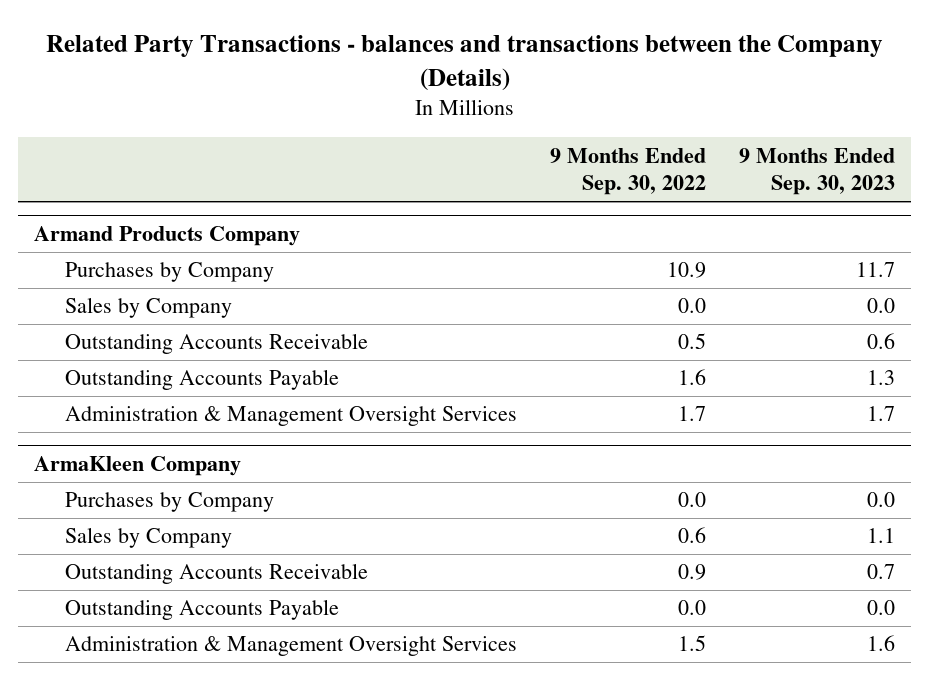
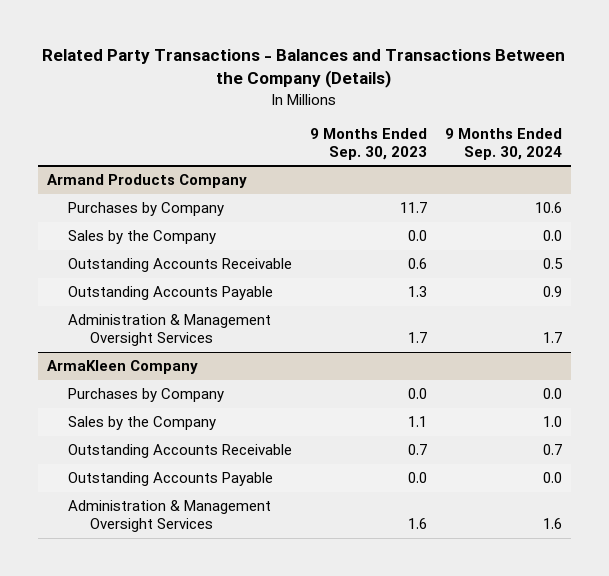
- Related Party Transactions - balances and transactions between the Company (Details)
+ Related Party Transactions - Balances and Transactions Between the Company (Details)
- | 9 Months Ended Sep. 30, 2022 | 9 Months Ended Sep. 30, 2023
+ | 9 Months Ended Sep. 30, 2023 | 9 Months Ended Sep. 30, 2024
@ Armand Products Company
- Sales by Company | 0.0 | 0.0
+ Sales by the Company | 0.0 | 0.0
@ ArmaKleen Company
- Sales by Company | 0.6 | 1.1
+ Sales by the Company | 1.1 | 1.0

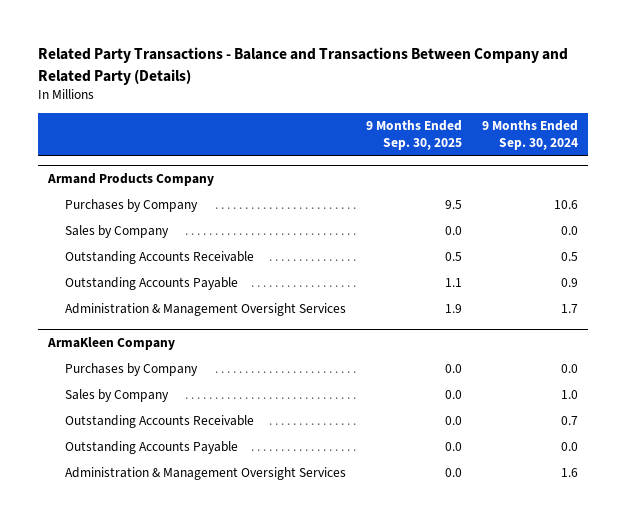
- Related Party Transactions - Balances and Transactions Between the Company (Details)
+ Related Party Transactions - Balance and Transactions Between Company and Related Party (Details)
- | 9 Months Ended Sep. 30, 2023 | 9 Months Ended Sep. 30, 2024
+ | 9 Months Ended Sep. 30, 2025 | 9 Months Ended Sep. 30, 2024
@ Armand Products Company
- Sales by the Company | 0.0 | 0.0
+ Sales by Company | 0.0 | 0.0
@ ArmaKleen Company
- Sales by the Company | 1.1 | 1.0
+ Sales by Company | 0.0 | 1.0

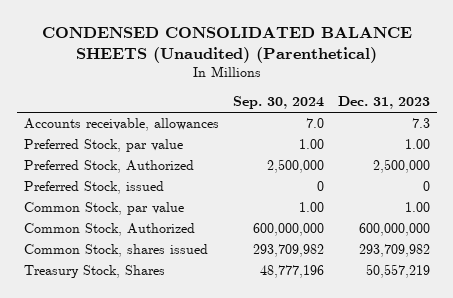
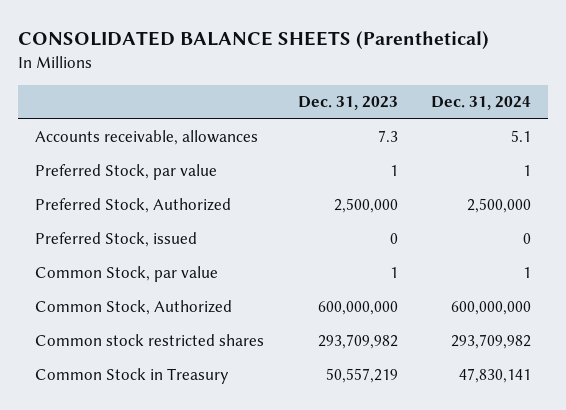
- CONDENSED CONSOLIDATED BALANCE SHEETS (Unaudited) (Parenthetical)
+ CONSOLIDATED BALANCE SHEETS (Parenthetical)
- | Sep. 30, 2024 | Dec. 31, 2023
+ | Dec. 31, 2023 | Dec. 31, 2024
- Preferred Stock, par value | 1.00 | 1.00
+ Preferred Stock, par value | 1 | 1
- Common Stock, par value | 1.00 | 1.00
+ Common Stock, par value | 1 | 1
- Common Stock, shares issued | 293,709,982 | 293,709,982
- Treasury Stock, Shares | 48,777,196 | 50,557,219
+ Common stock restricted shares | 293,709,982 | 293,709,982
+ Common Stock in Treasury | 50,557,219 | 47,830,141

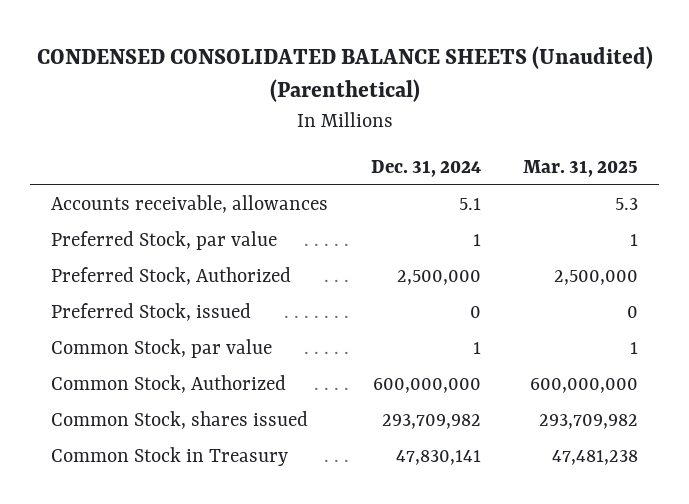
- CONSOLIDATED BALANCE SHEETS (Parenthetical)
+ CONDENSED CONSOLIDATED BALANCE SHEETS (Unaudited) (Parenthetical)
- | Dec. 31, 2023 | Dec. 31, 2024
+ | Dec. 31, 2024 | Mar. 31, 2025
- Common stock restricted shares | 293,709,982 | 293,709,982
+ Common Stock, shares issued | 293,709,982 | 293,709,982

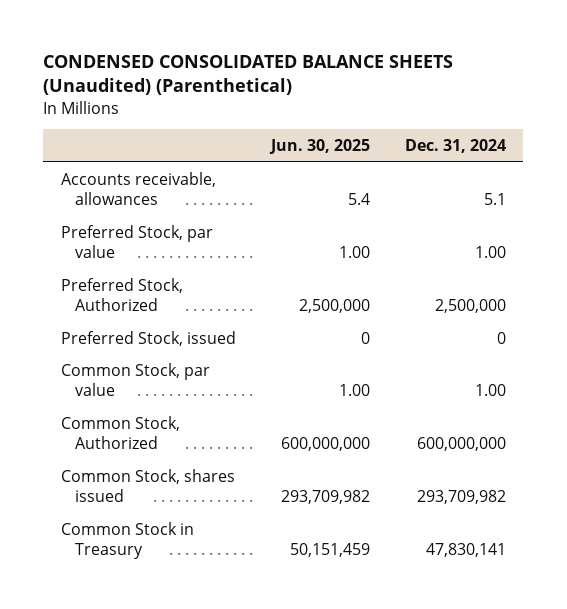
- | Dec. 31, 2024 | Mar. 31, 2025
+ | Jun. 30, 2025 | Dec. 31, 2024
- Preferred Stock, par value | 1 | 1
+ Preferred Stock, par value | 1.00 | 1.00
- Common Stock, par value | 1 | 1
+ Common Stock, par value | 1.00 | 1.00

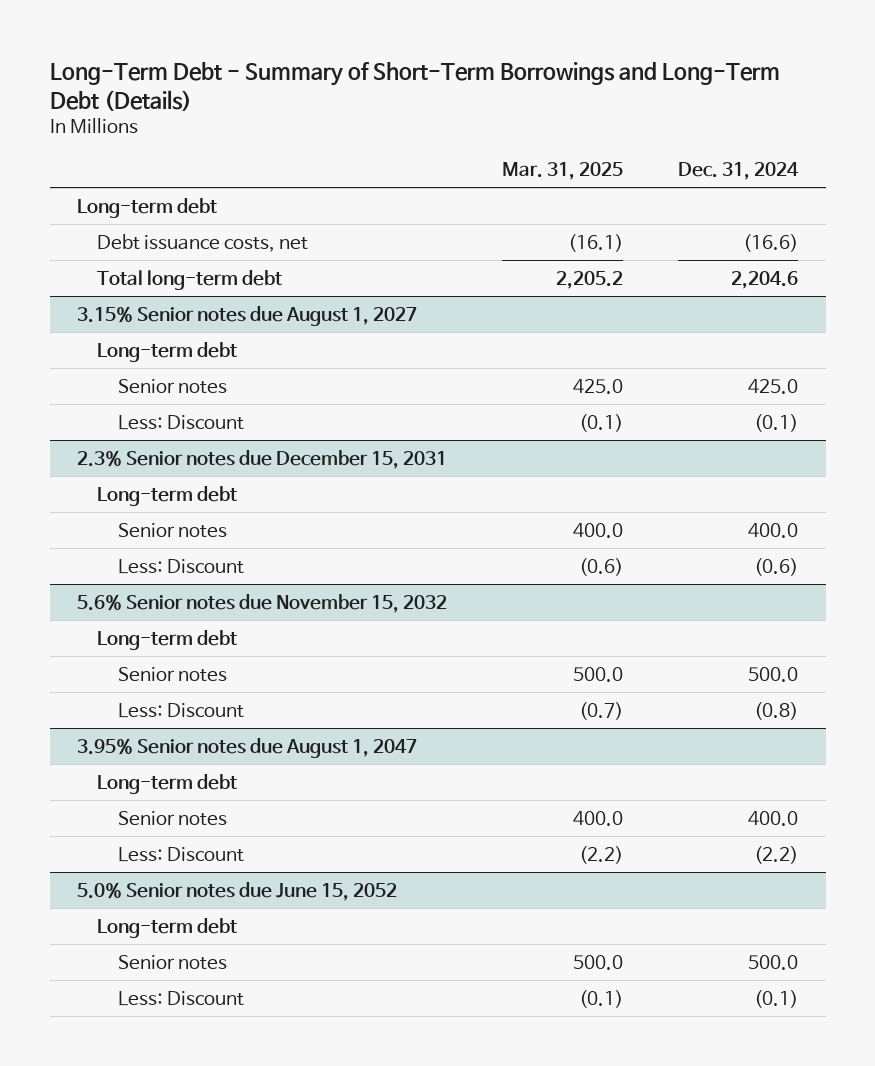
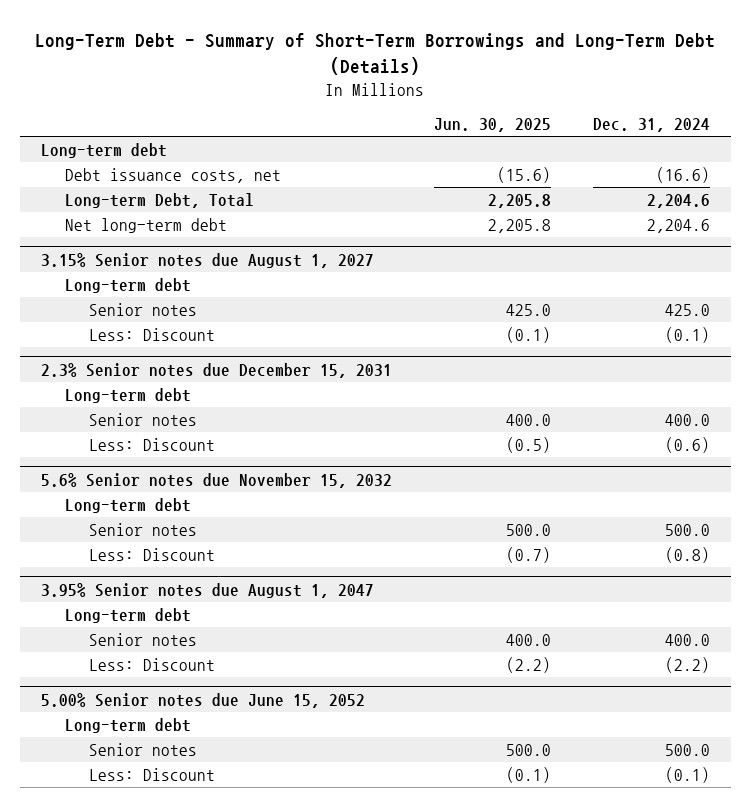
- | Mar. 31, 2025 | Dec. 31, 2024
+ | Jun. 30, 2025 | Dec. 31, 2024
- Total long-term debt | 2,205.2 | 2,204.6
+ Long-term Debt, Total | 2,205.8 | 2,204.6
+ Net long-term debt | 2,205.8 | 2,204.6
- 5.0% Senior notes due June 15, 2052
+ 5.00% Senior notes due June 15, 2052

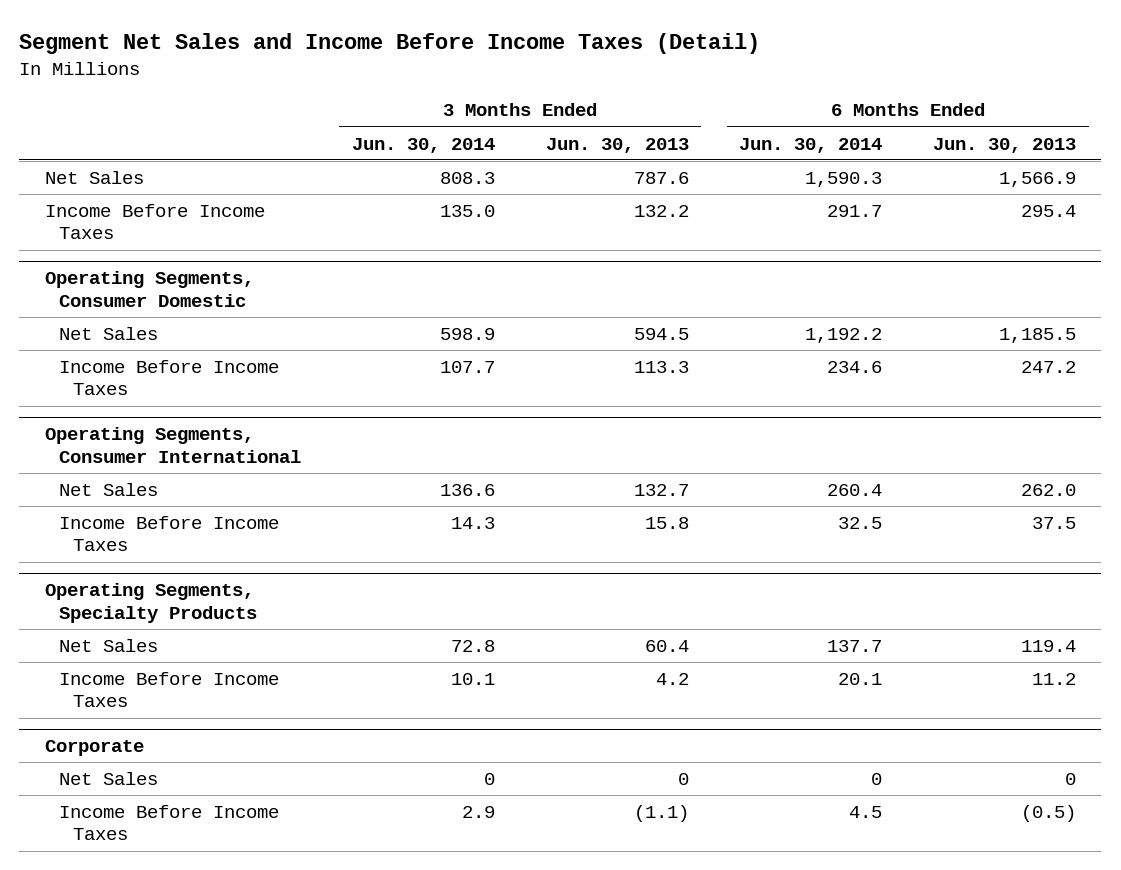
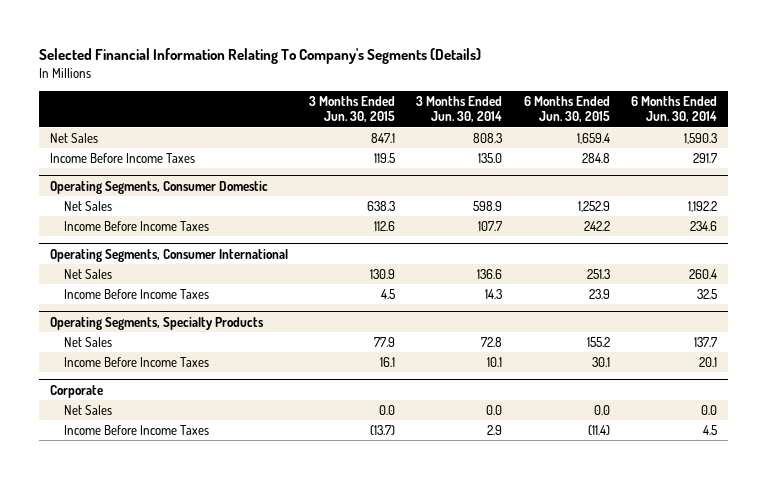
- Segment Net Sales and Income Before Income Taxes (Detail)
+ Selected Financial Information Relating To Company's Segments (Details)
- | 3 Months Ended Jun. 30, 2014 | 3 Months Ended Jun. 30, 2013 | 6 Months Ended Jun. 30, 2014 | 6 Months Ended Jun. 30, 2013
+ | 3 Months Ended Jun. 30, 2015 | 3 Months Ended Jun. 30, 2014 | 6 Months Ended Jun. 30, 2015 | 6 Months Ended Jun. 30, 2014
@ Corporate
- Net Sales | 0 | 0 | 0 | 0
+ Net Sales | 0.0 | 0.0 | 0.0 | 0.0

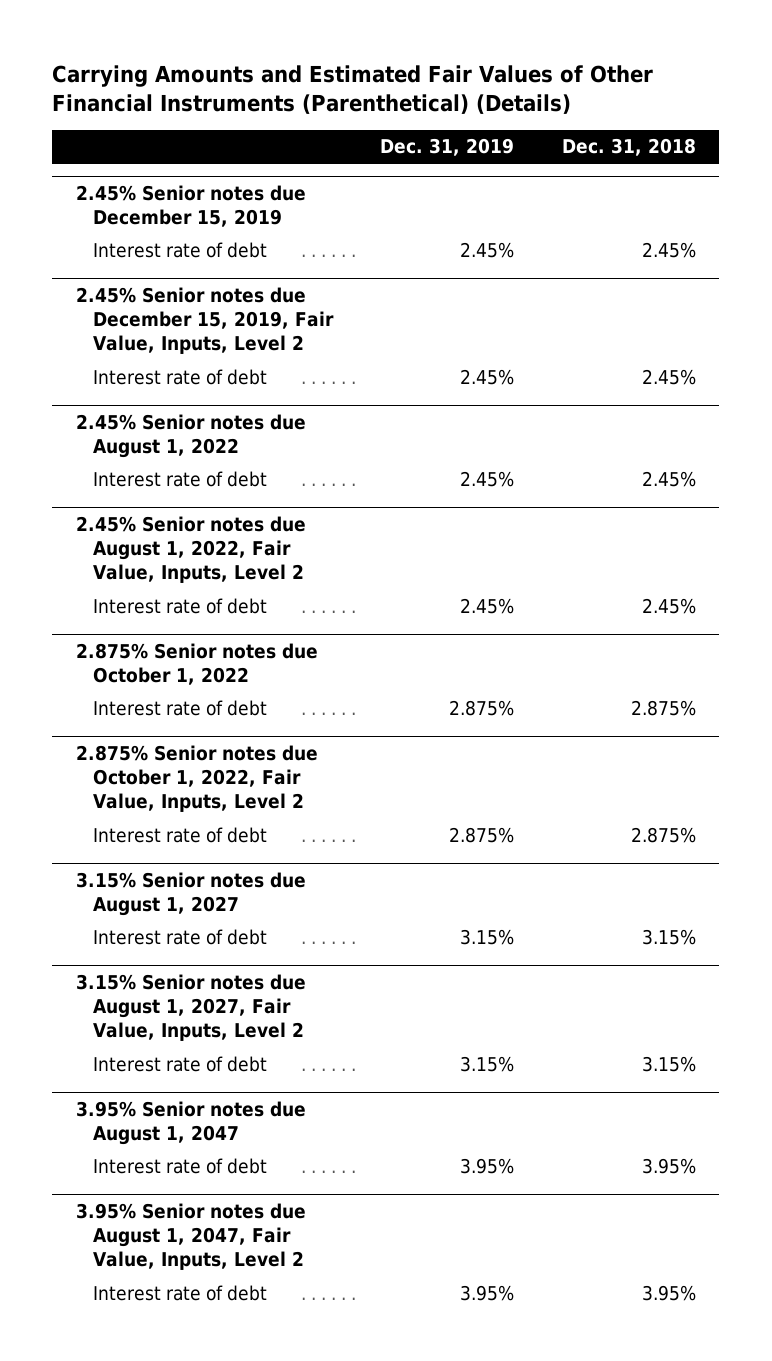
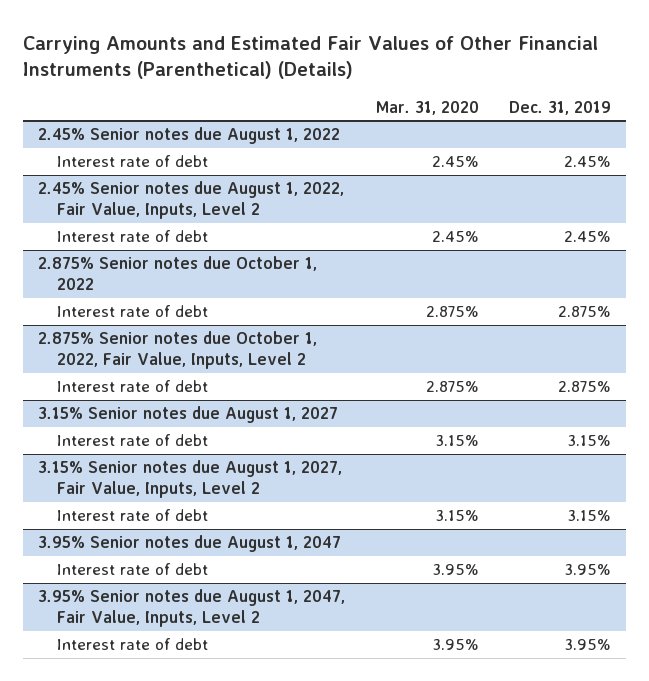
- | Dec. 31, 2019 | Dec. 31, 2018
+ | Mar. 31, 2020 | Dec. 31, 2019
- 2.45% Senior notes due December 15, 2019
- Interest rate of debt | 2.45% | 2.45%
- 2.45% Senior notes due December 15, 2019, Fair Value, Inputs, Level 2
- Interest rate of debt | 2.45% | 2.45%

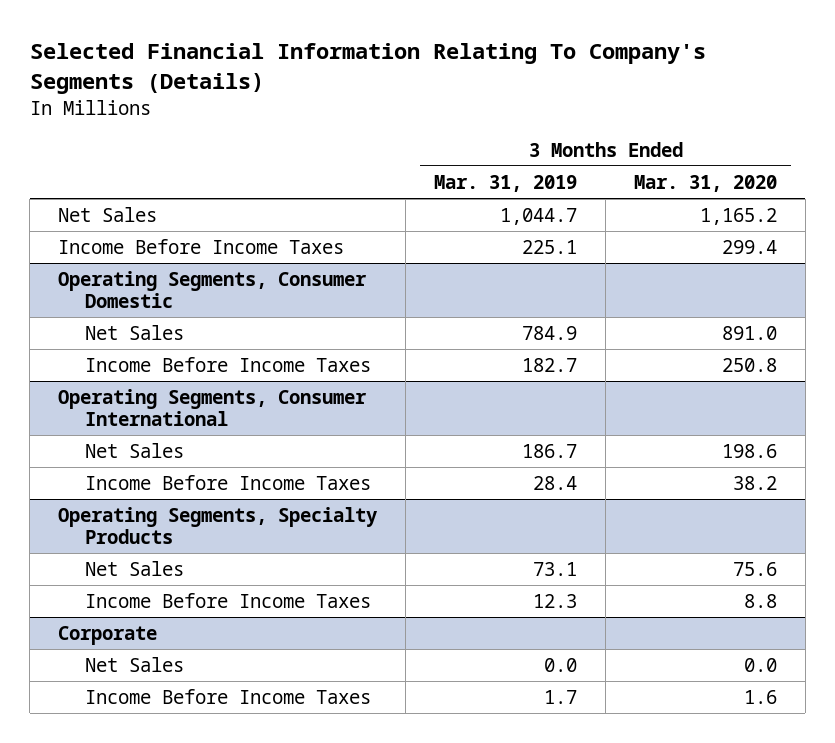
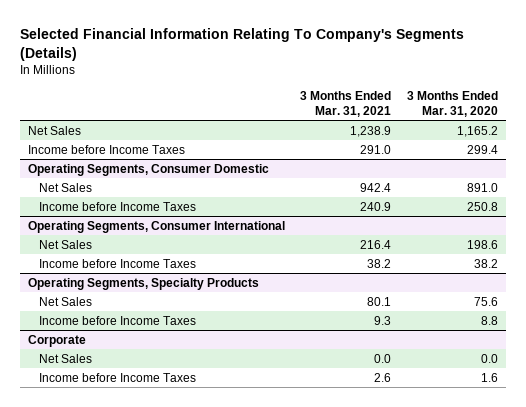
- | 3 Months Ended Mar. 31, 2019 | 3 Months Ended Mar. 31, 2020
+ | 3 Months Ended Mar. 31, 2021 | 3 Months Ended Mar. 31, 2020
- Income Before Income Taxes | 225.1 | 299.4
+ Income before Income Taxes | 291.0 | 299.4
@ Operating Segments, Consumer Domestic
- Income Before Income Taxes | 182.7 | 250.8
+ Income before Income Taxes | 240.9 | 250.8
@ Operating Segments, Consumer International
- Income Before Income Taxes | 28.4 | 38.2
+ Income before Income Taxes | 38.2 | 38.2
@ Operating Segments, Specialty Products
- Income Before Income Taxes | 12.3 | 8.8
+ Income before Income Taxes | 9.3 | 8.8
@ Corporate
- Income Before Income Taxes | 1.7 | 1.6
+ Income before Income Taxes | 2.6 | 1.6

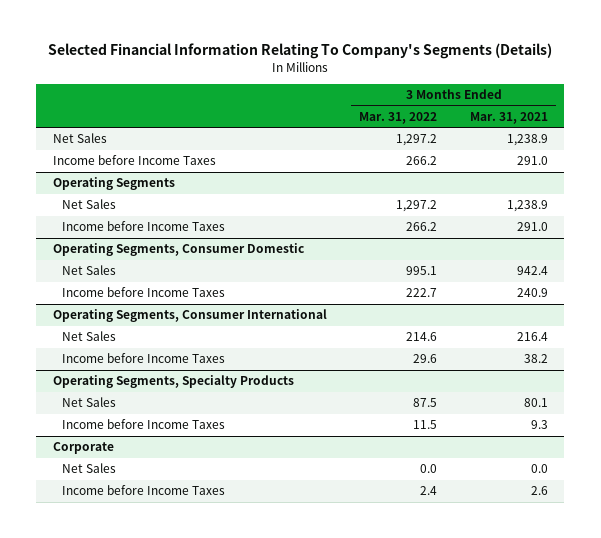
- | 3 Months Ended Mar. 31, 2021 | 3 Months Ended Mar. 31, 2020
+ | 3 Months Ended Mar. 31, 2022 | 3 Months Ended Mar. 31, 2021
+ Operating Segments
+ Net Sales | 1,297.2 | 1,238.9
+ Income before Income Taxes | 266.2 | 291.0

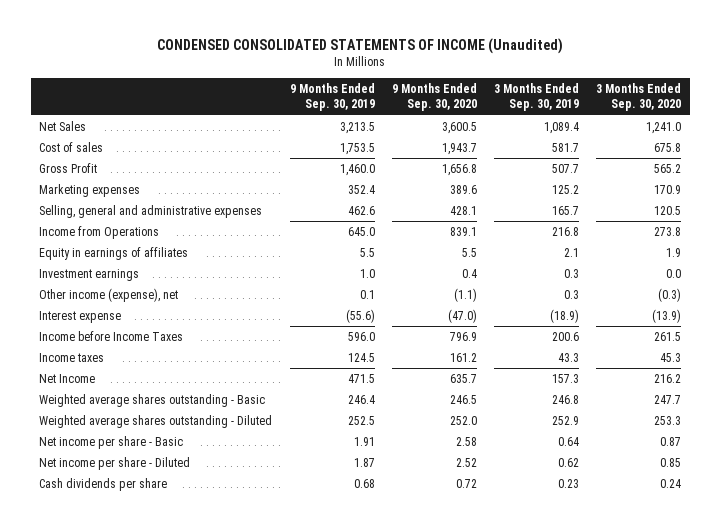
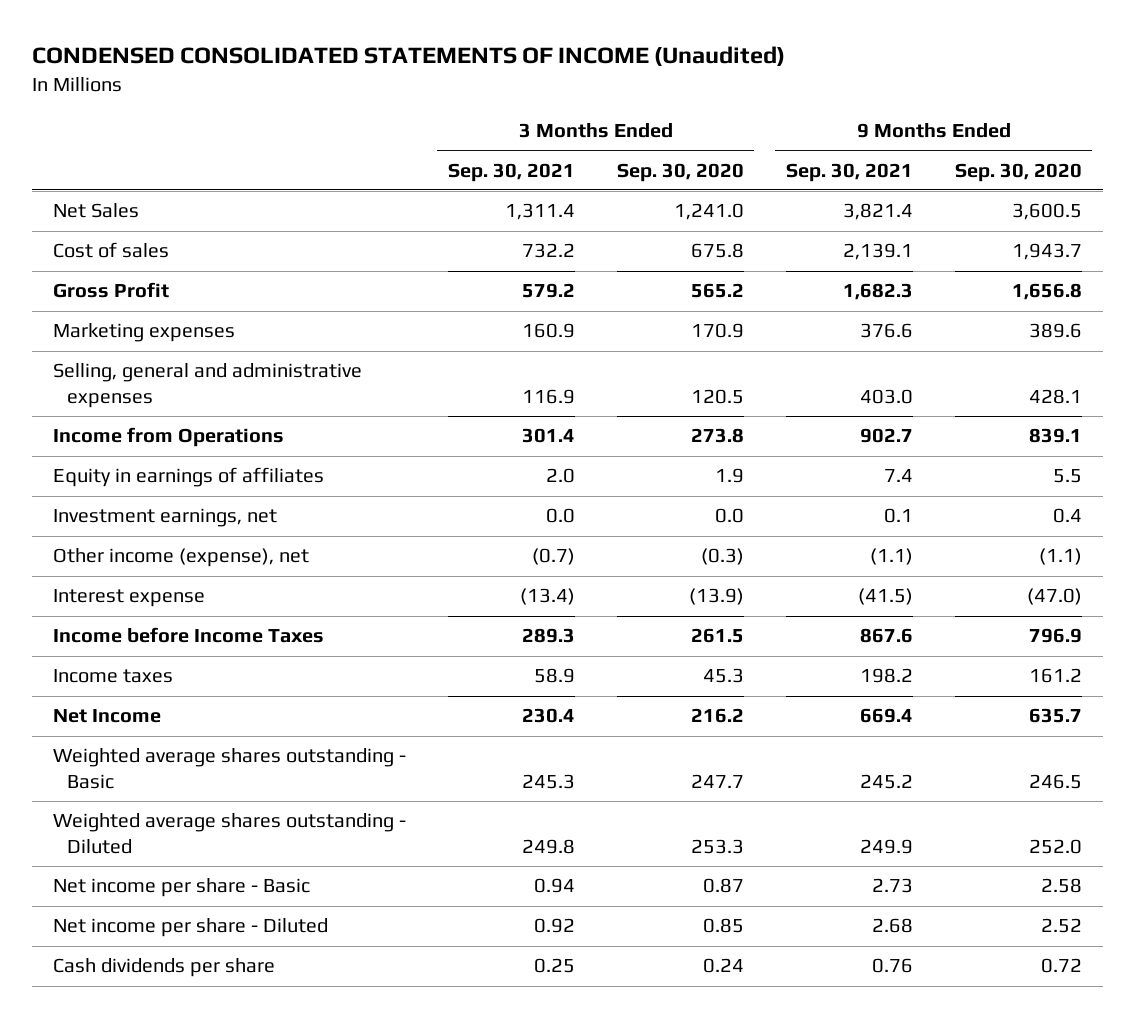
- | 9 Months Ended Sep. 30, 2019 | 9 Months Ended Sep. 30, 2020 | 3 Months Ended Sep. 30, 2019 | 3 Months Ended Sep. 30, 2020
+ | 3 Months Ended Sep. 30, 2021 | 3 Months Ended Sep. 30, 2020 | 9 Months Ended Sep. 30, 2021 | 9 Months Ended Sep. 30, 2020
- Investment earnings | 1.0 | 0.4 | 0.3 | 0.0
+ Investment earnings, net | 0.0 | 0.0 | 0.1 | 0.4

